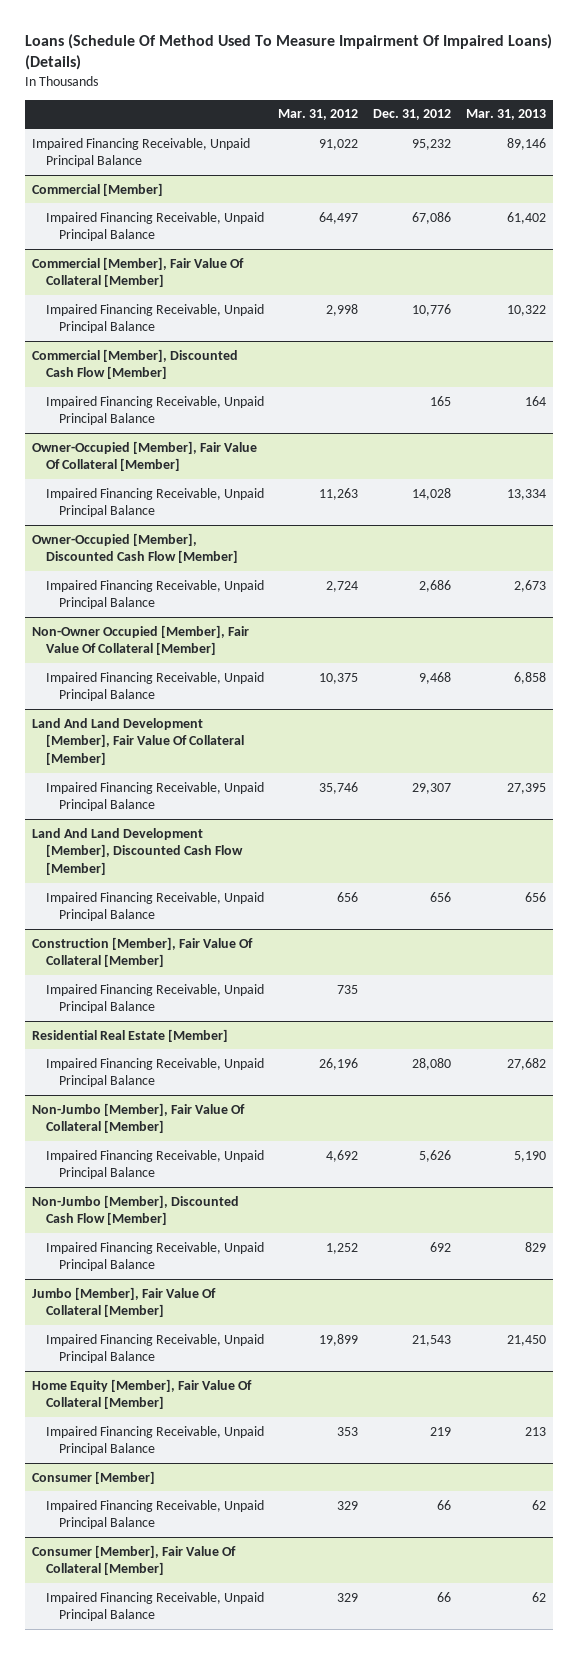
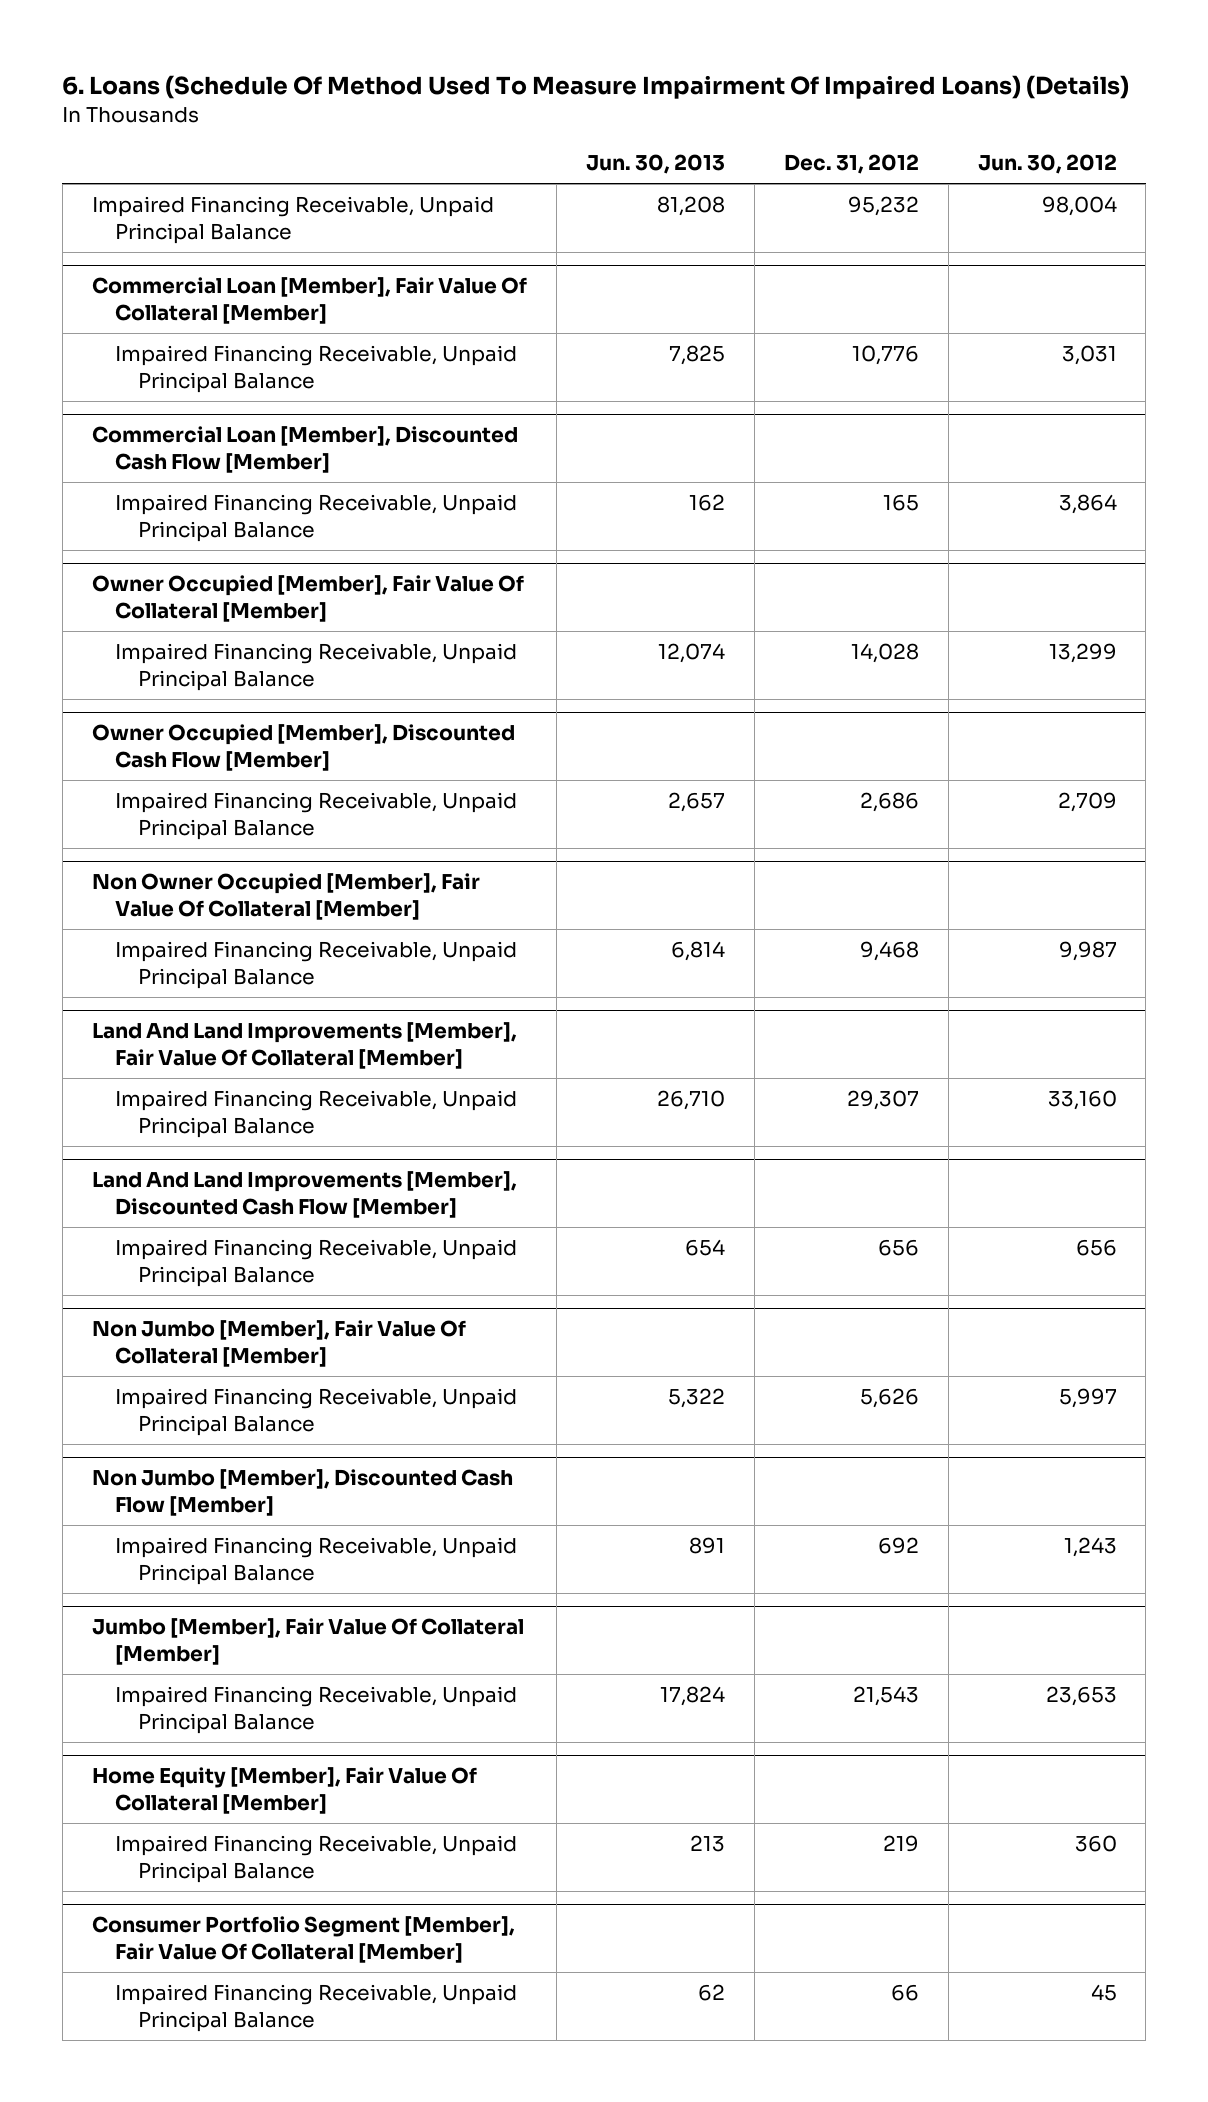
- Loans (Schedule Of Method Used To Measure Impairment Of Impaired Loans) (Details)
+ 6. Loans (Schedule Of Method Used To Measure Impairment Of Impaired Loans) (Details)
- | Mar. 31, 2012 | Dec. 31, 2012 | Mar. 31, 2013
+ | Jun. 30, 2013 | Dec. 31, 2012 | Jun. 30, 2012
- Commercial [Member]
- Impaired Financing Receivable, Unpaid Principal Balance | 64,497 | 67,086 | 61,402
- Commercial [Member], Fair Value Of Collateral [Member]
+ Commercial Loan [Member], Fair Value Of Collateral [Member]
- Commercial [Member], Discounted Cash Flow [Member]
+ Commercial Loan [Member], Discounted Cash Flow [Member]
- Owner-Occupied [Member], Fair Value Of Collateral [Member]
+ Owner Occupied [Member], Fair Value Of Collateral [Member]
- Owner-Occupied [Member], Discounted Cash Flow [Member]
+ Owner Occupied [Member], Discounted Cash Flow [Member]
- Non-Owner Occupied [Member], Fair Value Of Collateral [Member]
+ Non Owner Occupied [Member], Fair Value Of Collateral [Member]
- Land And Land Development [Member], Fair Value Of Collateral [Member]
+ Land And Land Improvements [Member], Fair Value Of Collateral [Member]
- Land And Land Development [Member], Discounted Cash Flow [Member]
+ Land And Land Improvements [Member], Discounted Cash Flow [Member]
- Construction [Member], Fair Value Of Collateral [Member]
- Impaired Financing Receivable, Unpaid Principal Balance | 735 | |
- Residential Real Estate [Member]
- Impaired Financing Receivable, Unpaid Principal Balance | 26,196 | 28,080 | 27,682
- Non-Jumbo [Member], Fair Value Of Collateral [Member]
+ Non Jumbo [Member], Fair Value Of Collateral [Member]
- Non-Jumbo [Member], Discounted Cash Flow [Member]
+ Non Jumbo [Member], Discounted Cash Flow [Member]
- Consumer [Member]
- Impaired Financing Receivable, Unpaid Principal Balance | 329 | 66 | 62
- Consumer [Member], Fair Value Of Collateral [Member]
+ Consumer Portfolio Segment [Member], Fair Value Of Collateral [Member]

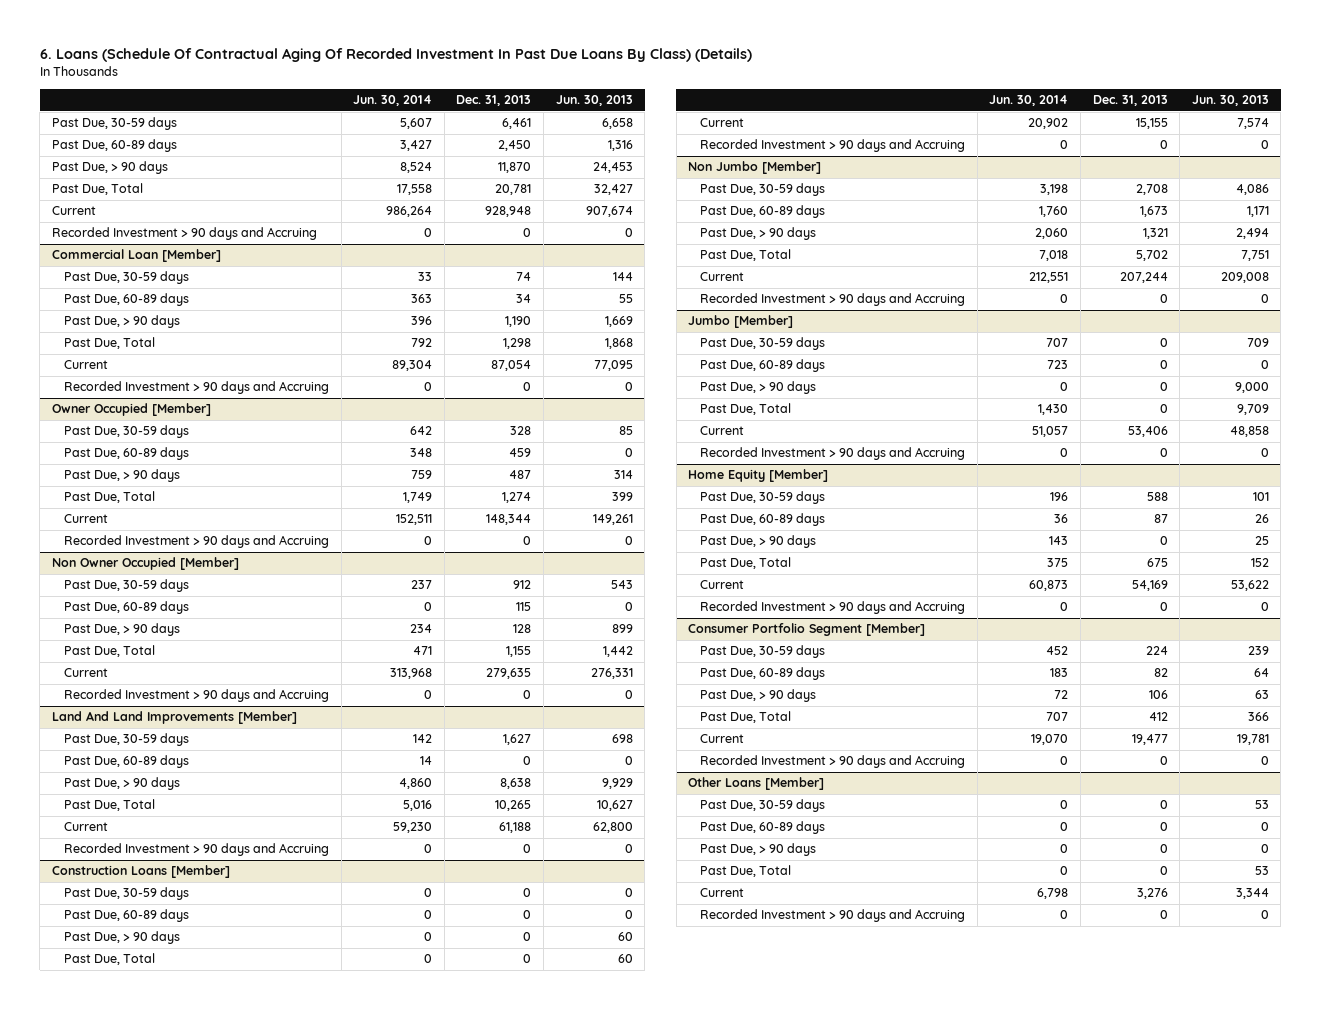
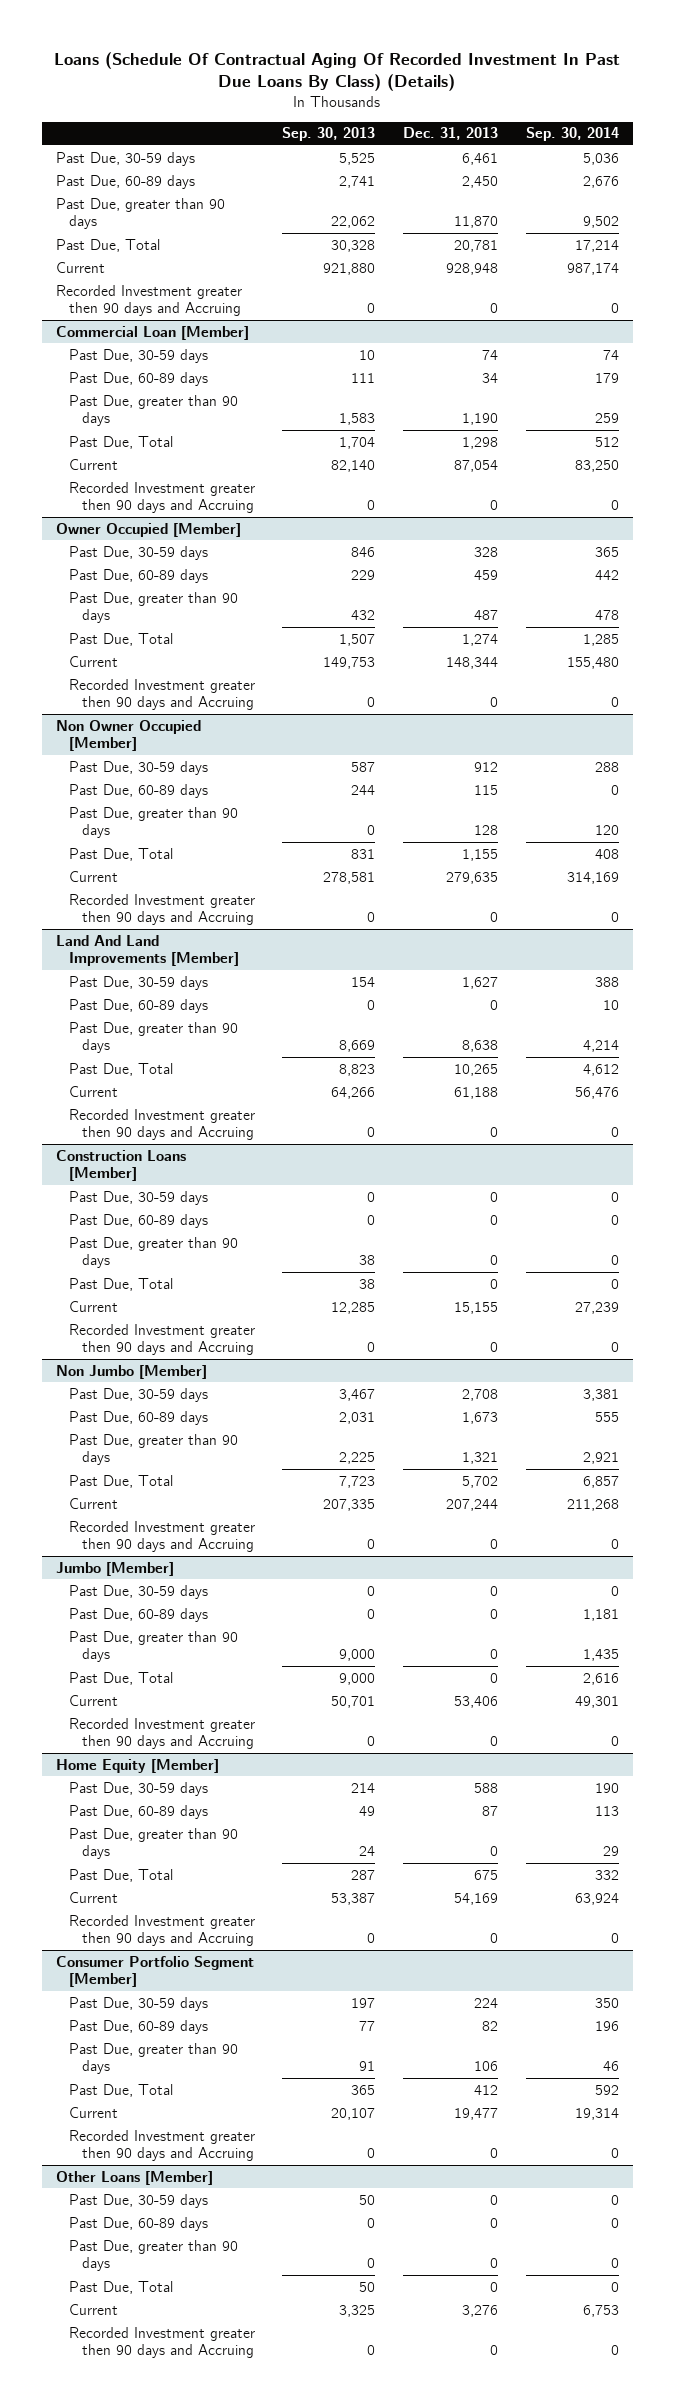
- 6. Loans (Schedule Of Contractual Aging Of Recorded Investment In Past Due Loans By Class) (Details)
+ Loans (Schedule Of Contractual Aging Of Recorded Investment In Past Due Loans By Class) (Details)
- | Jun. 30, 2014 | Dec. 31, 2013 | Jun. 30, 2013
+ | Sep. 30, 2013 | Dec. 31, 2013 | Sep. 30, 2014
- Past Due, > 90 days | 8,524 | 11,870 | 24,453
+ Past Due, greater than 90 days | 22,062 | 11,870 | 9,502
- Recorded Investment > 90 days and Accruing | 0 | 0 | 0
+ Recorded Investment greater then 90 days and Accruing | 0 | 0 | 0
@ Commercial Loan [Member]
- Past Due, > 90 days | 396 | 1,190 | 1,669
+ Past Due, greater than 90 days | 1,583 | 1,190 | 259
- Recorded Investment > 90 days and Accruing | 0 | 0 | 0
+ Recorded Investment greater then 90 days and Accruing | 0 | 0 | 0
@ Owner Occupied [Member]
- Past Due, > 90 days | 759 | 487 | 314
+ Past Due, greater than 90 days | 432 | 487 | 478
- Recorded Investment > 90 days and Accruing | 0 | 0 | 0
+ Recorded Investment greater then 90 days and Accruing | 0 | 0 | 0
@ Non Owner Occupied [Member]
- Past Due, > 90 days | 234 | 128 | 899
+ Past Due, greater than 90 days | 0 | 128 | 120
- Recorded Investment > 90 days and Accruing | 0 | 0 | 0
+ Recorded Investment greater then 90 days and Accruing | 0 | 0 | 0
@ Land And Land Improvements [Member]
- Past Due, > 90 days | 4,860 | 8,638 | 9,929
+ Past Due, greater than 90 days | 8,669 | 8,638 | 4,214
- Recorded Investment > 90 days and Accruing | 0 | 0 | 0
+ Recorded Investment greater then 90 days and Accruing | 0 | 0 | 0
@ Construction Loans [Member]
- Past Due, > 90 days | 0 | 0 | 60
+ Past Due, greater than 90 days | 38 | 0 | 0
- Recorded Investment > 90 days and Accruing | 0 | 0 | 0
+ Recorded Investment greater then 90 days and Accruing | 0 | 0 | 0
@ Non Jumbo [Member]
- Past Due, > 90 days | 2,060 | 1,321 | 2,494
+ Past Due, greater than 90 days | 2,225 | 1,321 | 2,921
- Recorded Investment > 90 days and Accruing | 0 | 0 | 0
+ Recorded Investment greater then 90 days and Accruing | 0 | 0 | 0
@ Jumbo [Member]
- Past Due, > 90 days | 0 | 0 | 9,000
+ Past Due, greater than 90 days | 9,000 | 0 | 1,435
- Recorded Investment > 90 days and Accruing | 0 | 0 | 0
+ Recorded Investment greater then 90 days and Accruing | 0 | 0 | 0
@ Home Equity [Member]
- Past Due, > 90 days | 143 | 0 | 25
+ Past Due, greater than 90 days | 24 | 0 | 29
- Recorded Investment > 90 days and Accruing | 0 | 0 | 0
+ Recorded Investment greater then 90 days and Accruing | 0 | 0 | 0
@ Consumer Portfolio Segment [Member]
- Past Due, > 90 days | 72 | 106 | 63
+ Past Due, greater than 90 days | 91 | 106 | 46
- Recorded Investment > 90 days and Accruing | 0 | 0 | 0
+ Recorded Investment greater then 90 days and Accruing | 0 | 0 | 0
@ Other Loans [Member]
- Past Due, > 90 days | 0 | 0 | 0
+ Past Due, greater than 90 days | 0 | 0 | 0
- Recorded Investment > 90 days and Accruing | 0 | 0 | 0
+ Recorded Investment greater then 90 days and Accruing | 0 | 0 | 0

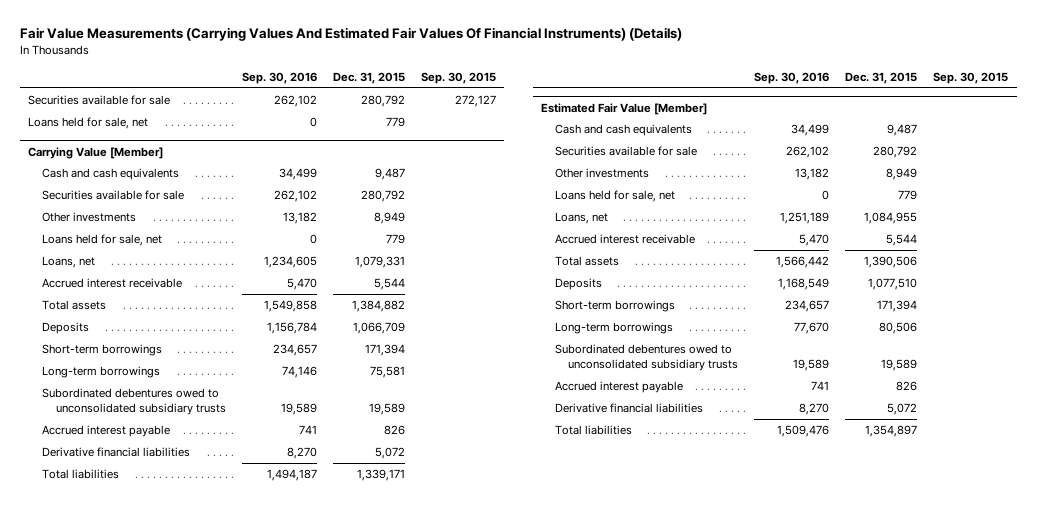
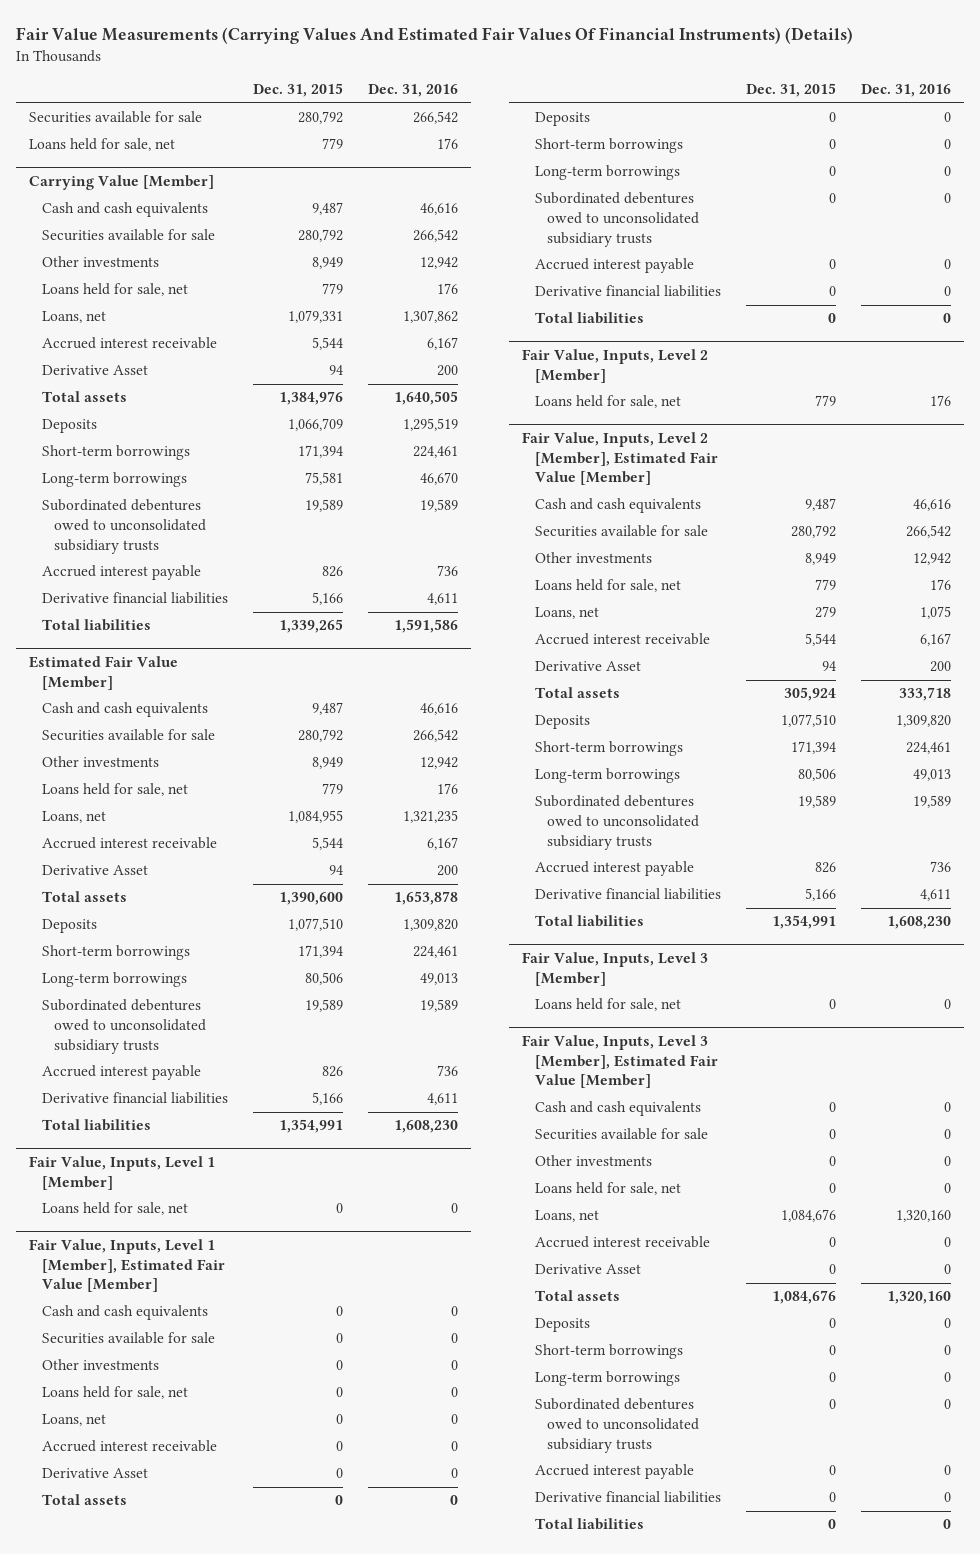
- | Sep. 30, 2016 | Dec. 31, 2015 | Sep. 30, 2015
+ | Dec. 31, 2015 | Dec. 31, 2016
@ Carrying Value [Member]
- Total assets | 1,549,858 | 1,384,882 |
+ Derivative Asset | 94 | 200
+ Total assets | 1,384,976 | 1,640,505
- Derivative financial liabilities | 8,270 | 5,072 |
- Total liabilities | 1,494,187 | 1,339,171 |
+ Derivative financial liabilities | 5,166 | 4,611
+ Total liabilities | 1,339,265 | 1,591,586
@ Estimated Fair Value [Member]
- Total assets | 1,566,442 | 1,390,506 |
+ Derivative Asset | 94 | 200
+ Total assets | 1,390,600 | 1,653,878
- Derivative financial liabilities | 8,270 | 5,072 |
- Total liabilities | 1,509,476 | 1,354,897 |
+ Derivative financial liabilities | 5,166 | 4,611
+ Total liabilities | 1,354,991 | 1,608,230
+ Fair Value, Inputs, Level 1 [Member]
+ Loans held for sale, net | 0 | 0
+ Fair Value, Inputs, Level 1 [Member], Estimated Fair Value [Member]
+ Cash and cash equivalents | 0 | 0
+ Securities available for sale | 0 | 0
+ Other investments | 0 | 0
+ Loans held for sale, net | 0 | 0
+ Loans, net | 0 | 0
+ Accrued interest receivable | 0 | 0
+ Derivative Asset | 0 | 0
+ Total assets | 0 | 0
+ Deposits | 0 | 0
+ Short-term borrowings | 0 | 0
+ Long-term borrowings | 0 | 0
+ Subordinated debentures owed to unconsolidated subsidiary trusts | 0 | 0
+ Accrued interest payable | 0 | 0
+ Derivative financial liabilities | 0 | 0
+ Total liabilities | 0 | 0
+ Fair Value, Inputs, Level 2 [Member]
+ Loans held for sale, net | 779 | 176
+ Fair Value, Inputs, Level 2 [Member], Estimated Fair Value [Member]
+ Cash and cash equivalents | 9,487 | 46,616
+ Securities available for sale | 280,792 | 266,542
+ Other investments | 8,949 | 12,942
+ Loans held for sale, net | 779 | 176
+ Loans, net | 279 | 1,075
+ Accrued interest receivable | 5,544 | 6,167
+ Derivative Asset | 94 | 200
+ Total assets | 305,924 | 333,718
+ Deposits | 1,077,510 | 1,309,820
+ Short-term borrowings | 171,394 | 224,461
+ Long-term borrowings | 80,506 | 49,013
+ Subordinated debentures owed to unconsolidated subsidiary trusts | 19,589 | 19,589
+ Accrued interest payable | 826 | 736
+ Derivative financial liabilities | 5,166 | 4,611
+ Total liabilities | 1,354,991 | 1,608,230
+ Fair Value, Inputs, Level 3 [Member]
+ Loans held for sale, net | 0 | 0
+ Fair Value, Inputs, Level 3 [Member], Estimated Fair Value [Member]
+ Cash and cash equivalents | 0 | 0
+ Securities available for sale | 0 | 0
+ Other investments | 0 | 0
+ Loans held for sale, net | 0 | 0
+ Loans, net | 1,084,676 | 1,320,160
+ Accrued interest receivable | 0 | 0
+ Derivative Asset | 0 | 0
+ Total assets | 1,084,676 | 1,320,160
+ Deposits | 0 | 0
+ Short-term borrowings | 0 | 0
+ Long-term borrowings | 0 | 0
+ Subordinated debentures owed to unconsolidated subsidiary trusts | 0 | 0
+ Accrued interest payable | 0 | 0
+ Derivative financial liabilities | 0 | 0
+ Total liabilities | 0 | 0

